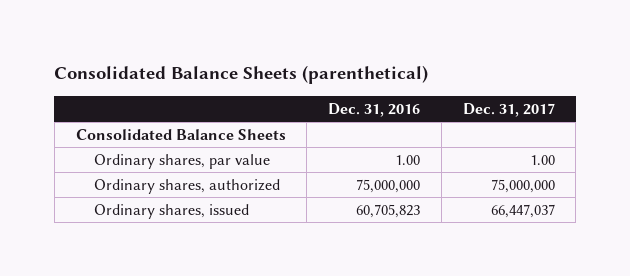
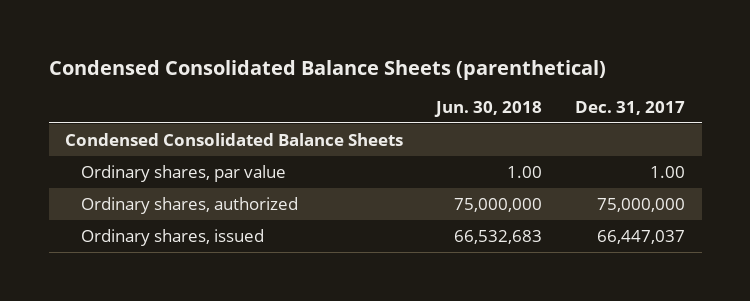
- Consolidated Balance Sheets (parenthetical)
+ Condensed Consolidated Balance Sheets (parenthetical)
- | Dec. 31, 2016 | Dec. 31, 2017
+ | Jun. 30, 2018 | Dec. 31, 2017
- Consolidated Balance Sheets
+ Condensed Consolidated Balance Sheets

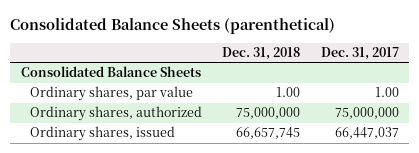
- Condensed Consolidated Balance Sheets (parenthetical)
+ Consolidated Balance Sheets (parenthetical)
- | Jun. 30, 2018 | Dec. 31, 2017
+ | Dec. 31, 2018 | Dec. 31, 2017
- Condensed Consolidated Balance Sheets
+ Consolidated Balance Sheets

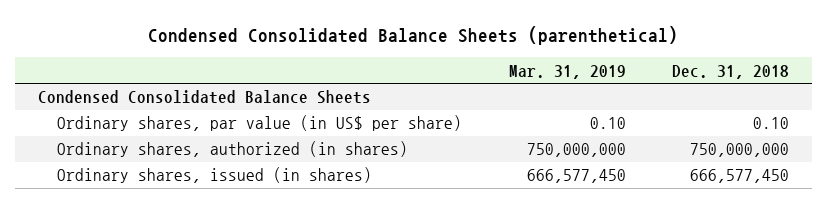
- Consolidated Balance Sheets (parenthetical)
+ Condensed Consolidated Balance Sheets (parenthetical)
- | Dec. 31, 2018 | Dec. 31, 2017
+ | Mar. 31, 2019 | Dec. 31, 2018
- Consolidated Balance Sheets
- Ordinary shares, par value | 1.00 | 1.00
- Ordinary shares, authorized | 75,000,000 | 75,000,000
- Ordinary shares, issued | 66,657,745 | 66,447,037
+ Condensed Consolidated Balance Sheets
+ Ordinary shares, par value (in US$ per share) | 0.10 | 0.10
+ Ordinary shares, authorized (in shares) | 750,000,000 | 750,000,000
+ Ordinary shares, issued (in shares) | 666,577,450 | 666,577,450

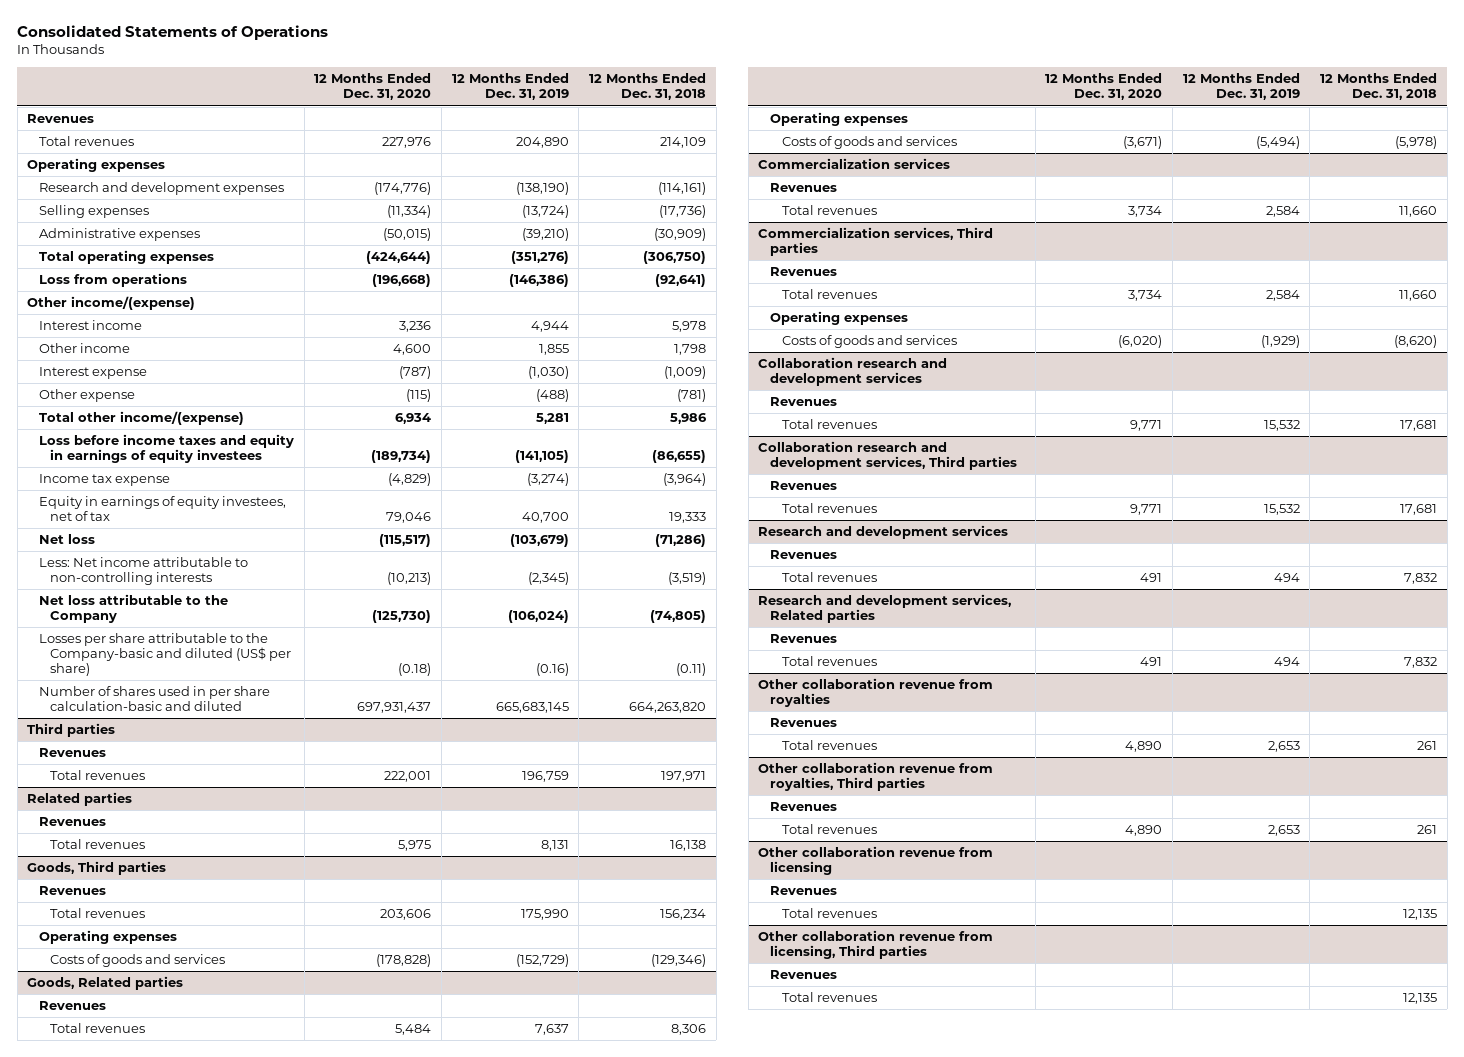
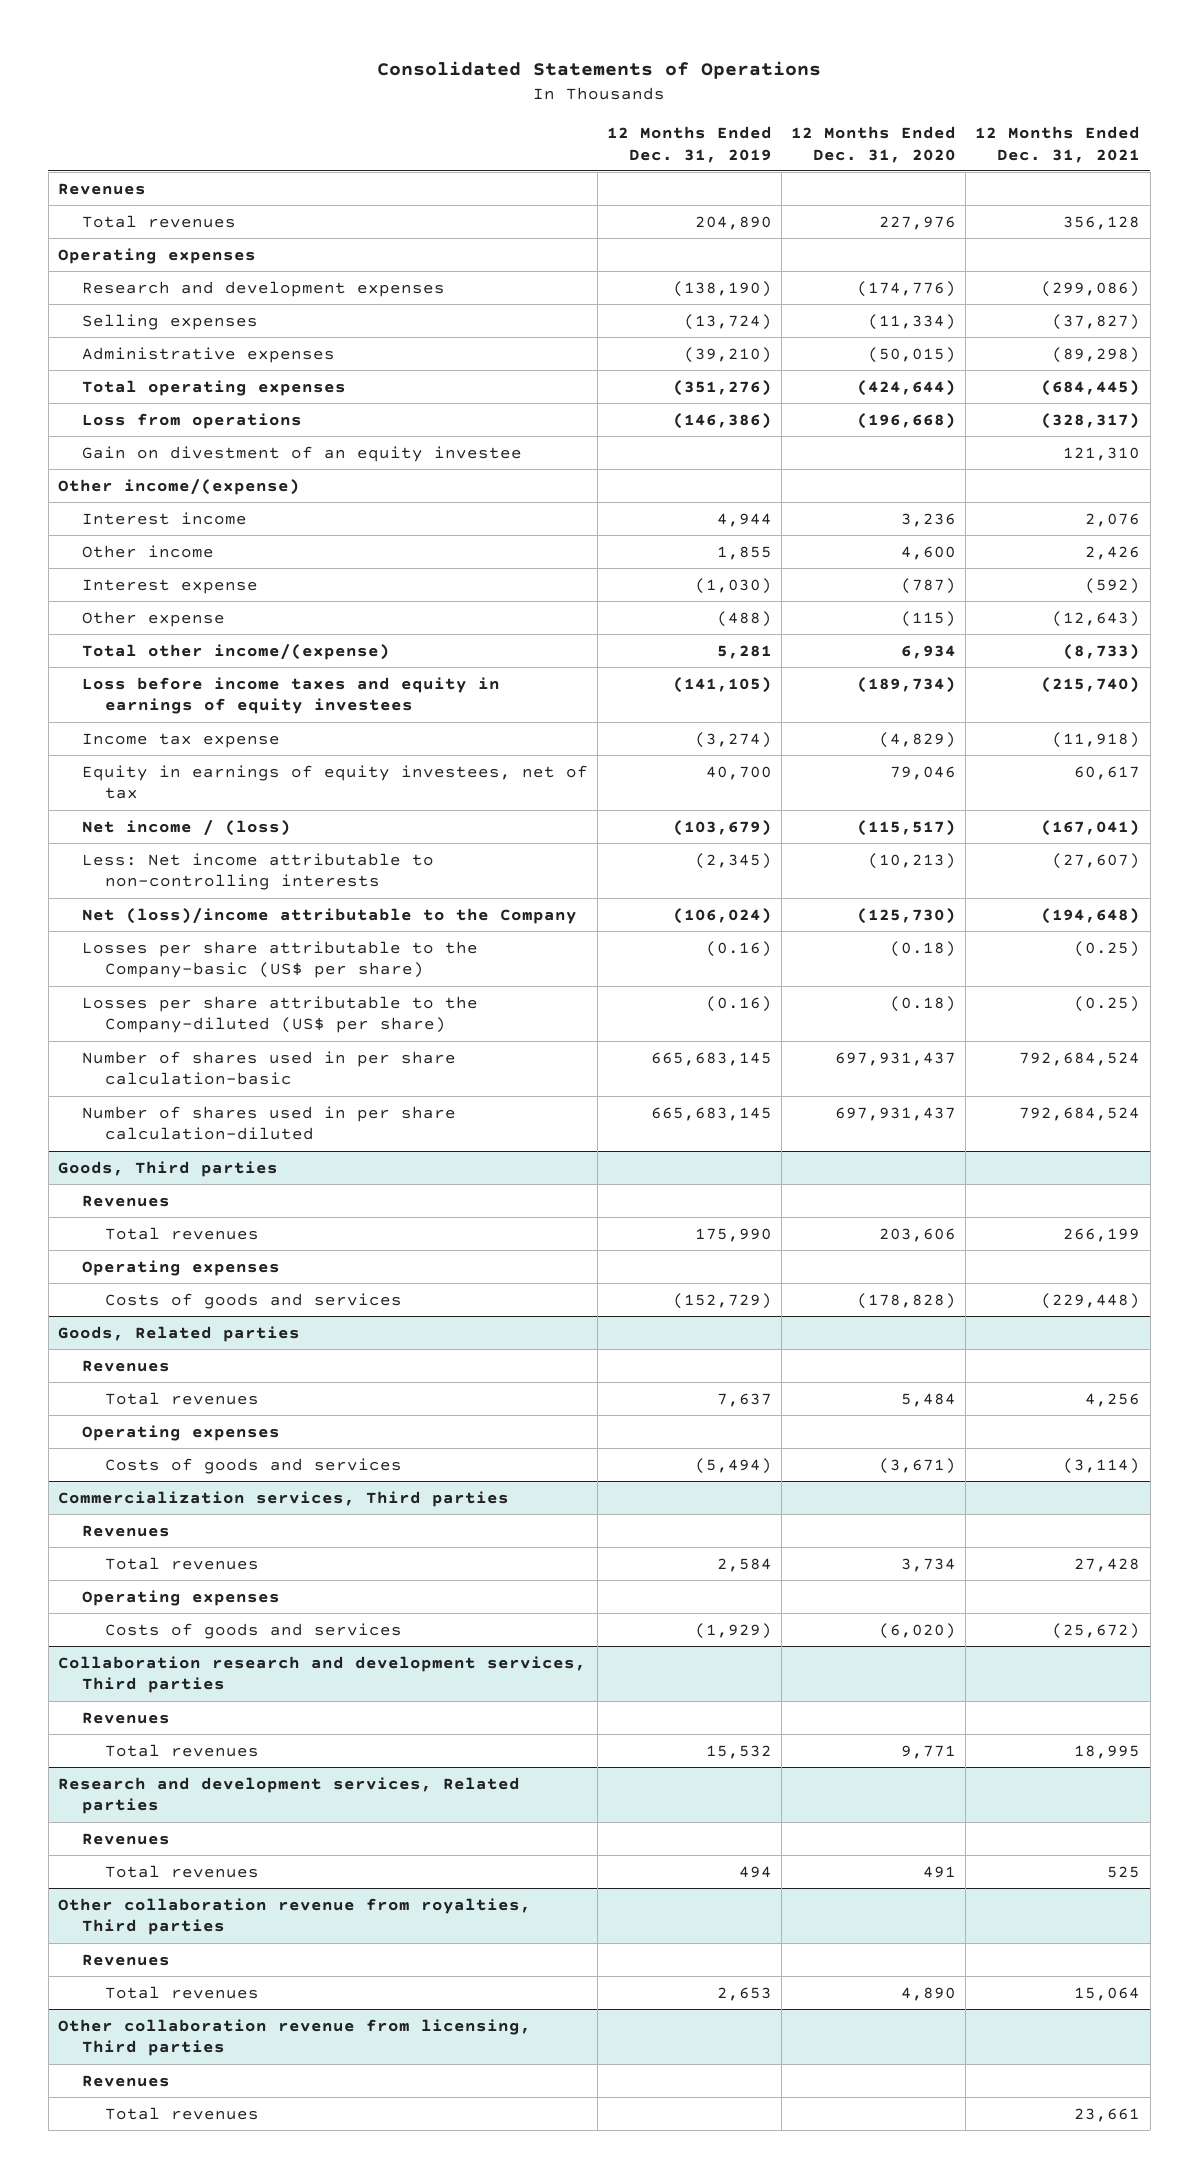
- | 12 Months Ended Dec. 31, 2020 | 12 Months Ended Dec. 31, 2019 | 12 Months Ended Dec. 31, 2018
+ | 12 Months Ended Dec. 31, 2019 | 12 Months Ended Dec. 31, 2020 | 12 Months Ended Dec. 31, 2021
+ Gain on divestment of an equity investee | | | 121,310
- Net loss | (115,517) | (103,679) | (71,286)
+ Net income / (loss) | (103,679) | (115,517) | (167,041)
- Net loss attributable to the Company | (125,730) | (106,024) | (74,805)
- Losses per share attributable to the Company-basic and diluted (US$ per share) | (0.18) | (0.16) | (0.11)
- Number of shares used in per share calculation-basic and diluted | 697,931,437 | 665,683,145 | 664,263,820
- Third parties
- Revenues
- Total revenues | 222,001 | 196,759 | 197,971
- Related parties
- Revenues
- Total revenues | 5,975 | 8,131 | 16,138
+ Net (loss)/income attributable to the Company | (106,024) | (125,730) | (194,648)
+ Losses per share attributable to the Company-basic (US$ per share) | (0.16) | (0.18) | (0.25)
+ Losses per share attributable to the Company-diluted (US$ per share) | (0.16) | (0.18) | (0.25)
+ Number of shares used in per share calculation-basic | 665,683,145 | 697,931,437 | 792,684,524
+ Number of shares used in per share calculation-diluted | 665,683,145 | 697,931,437 | 792,684,524
- Commercialization services
- Revenues
- Total revenues | 3,734 | 2,584 | 11,660
- Collaboration research and development services
- Revenues
- Total revenues | 9,771 | 15,532 | 17,681
- Research and development services
- Revenues
- Total revenues | 491 | 494 | 7,832
- Other collaboration revenue from royalties
- Revenues
- Total revenues | 4,890 | 2,653 | 261
- Other collaboration revenue from licensing
- Revenues
- Total revenues | | | 12,135

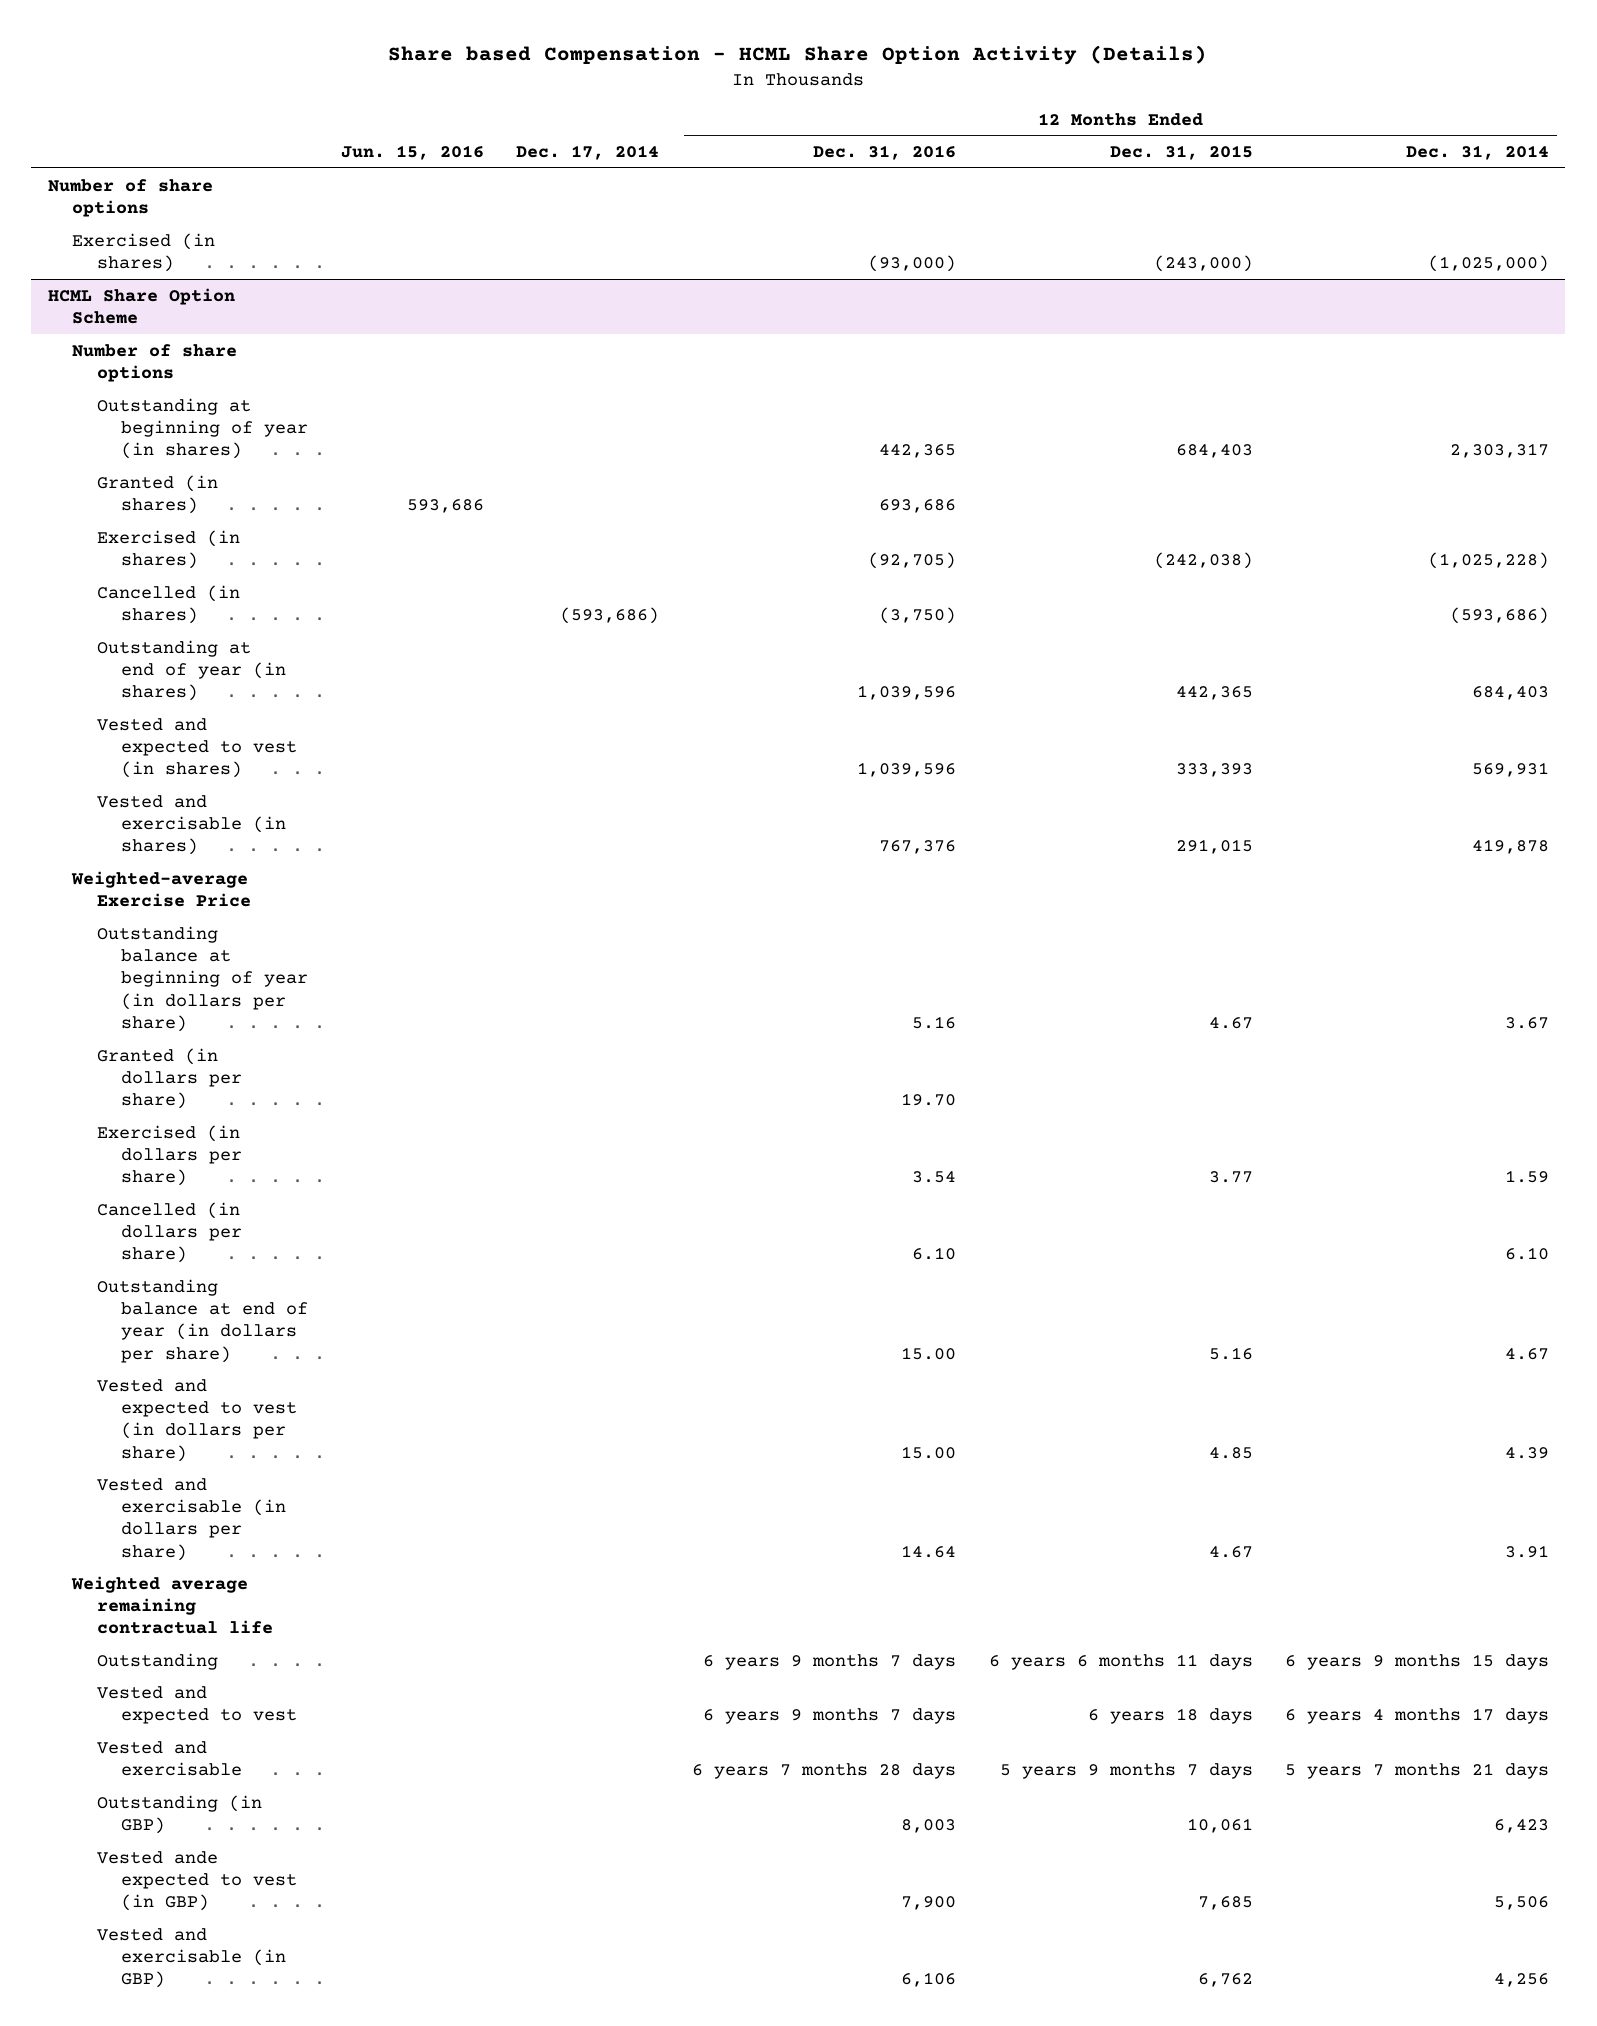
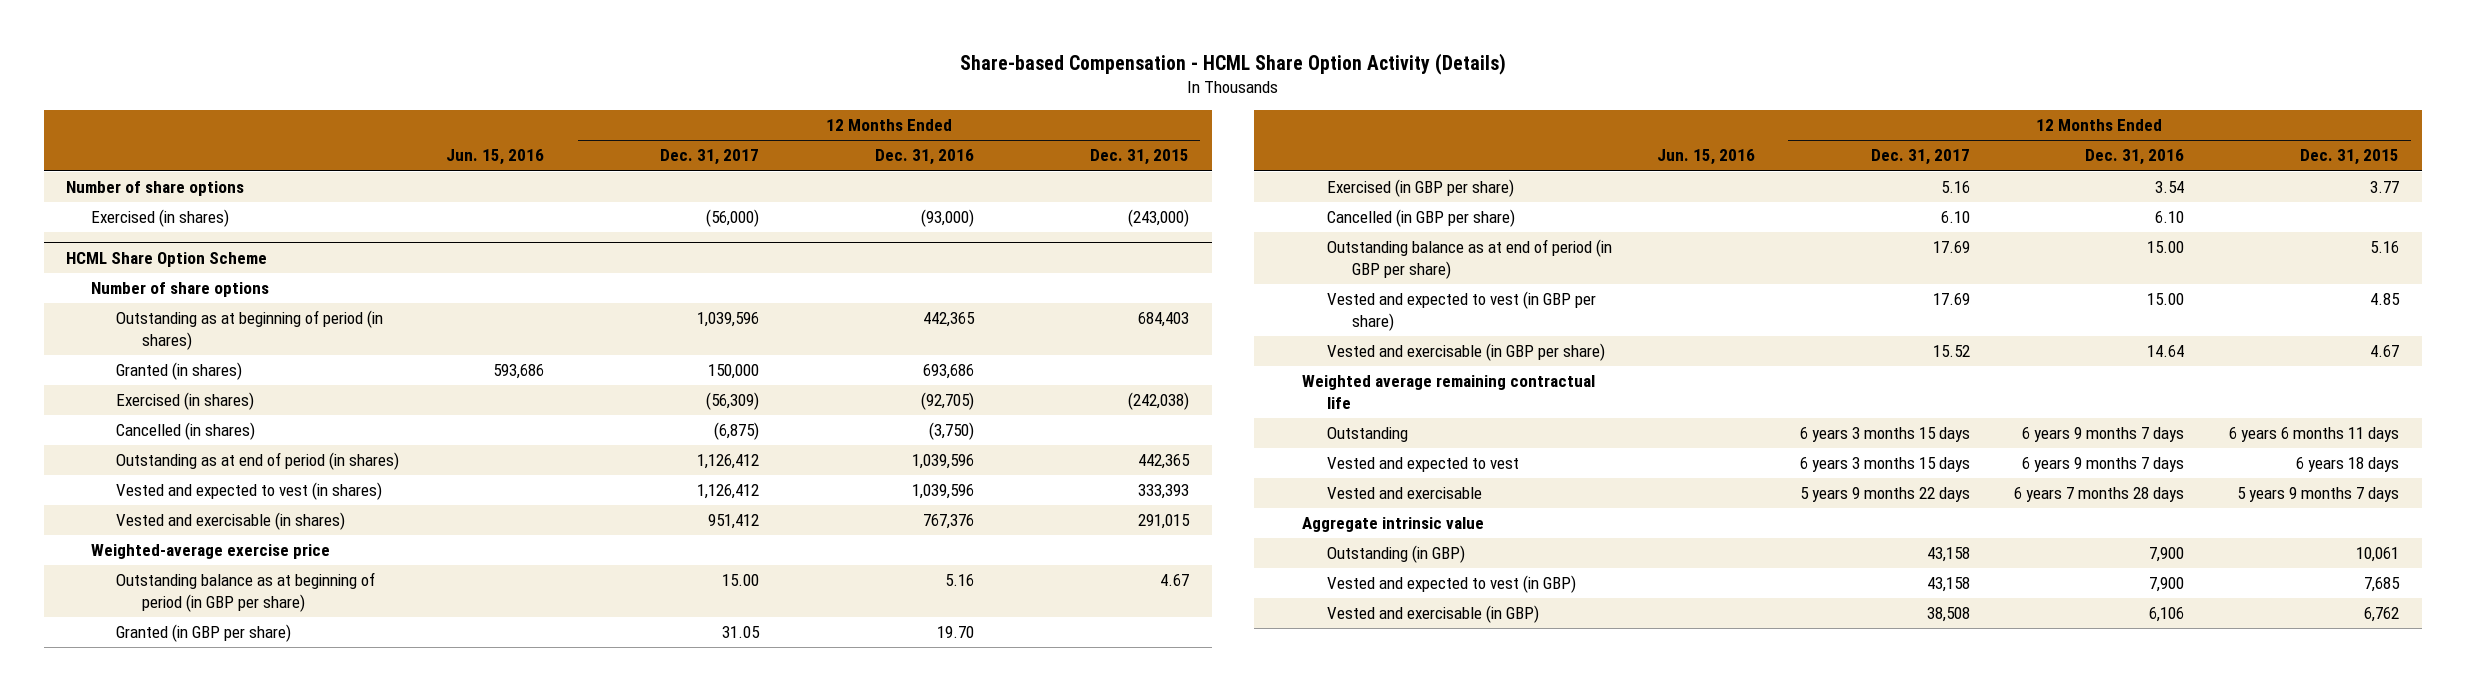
- Share based Compensation - HCML Share Option Activity (Details)
+ Share-based Compensation - HCML Share Option Activity (Details)
- | Jun. 15, 2016 | Dec. 17, 2014 | 12 Months Ended Dec. 31, 2016 | 12 Months Ended Dec. 31, 2015 | 12 Months Ended Dec. 31, 2014
+ | Jun. 15, 2016 | 12 Months Ended Dec. 31, 2017 | 12 Months Ended Dec. 31, 2016 | 12 Months Ended Dec. 31, 2015
@ HCML Share Option Scheme
- Outstanding at beginning of year (in shares) | | | 442,365 | 684,403 | 2,303,317
+ Outstanding as at beginning of period (in shares) | | 1,039,596 | 442,365 | 684,403
- Outstanding at end of year (in shares) | | | 1,039,596 | 442,365 | 684,403
+ Outstanding as at end of period (in shares) | | 1,126,412 | 1,039,596 | 442,365
- Weighted-average Exercise Price
- Outstanding balance at beginning of year (in dollars per share) | | | 5.16 | 4.67 | 3.67
- Granted (in dollars per share) | | | 19.70 | |
- Exercised (in dollars per share) | | | 3.54 | 3.77 | 1.59
- Cancelled (in dollars per share) | | | 6.10 | | 6.10
- Outstanding balance at end of year (in dollars per share) | | | 15.00 | 5.16 | 4.67
- Vested and expected to vest (in dollars per share) | | | 15.00 | 4.85 | 4.39
- Vested and exercisable (in dollars per share) | | | 14.64 | 4.67 | 3.91
+ Weighted-average exercise price
+ Outstanding balance as at beginning of period (in GBP per share) | | 15.00 | 5.16 | 4.67
+ Granted (in GBP per share) | | 31.05 | 19.70 |
+ Exercised (in GBP per share) | | 5.16 | 3.54 | 3.77
+ Cancelled (in GBP per share) | | 6.10 | 6.10 |
+ Outstanding balance as at end of period (in GBP per share) | | 17.69 | 15.00 | 5.16
+ Vested and expected to vest (in GBP per share) | | 17.69 | 15.00 | 4.85
+ Vested and exercisable (in GBP per share) | | 15.52 | 14.64 | 4.67
- Outstanding (in GBP) | | | 8,003 | 10,061 | 6,423
- Vested ande expected to vest (in GBP) | | | 7,900 | 7,685 | 5,506
+ Aggregate intrinsic value
+ Outstanding (in GBP) | | 43,158 | 7,900 | 10,061
+ Vested and expected to vest (in GBP) | | 43,158 | 7,900 | 7,685

